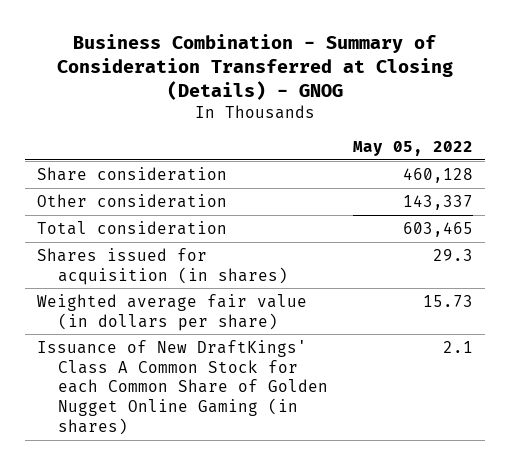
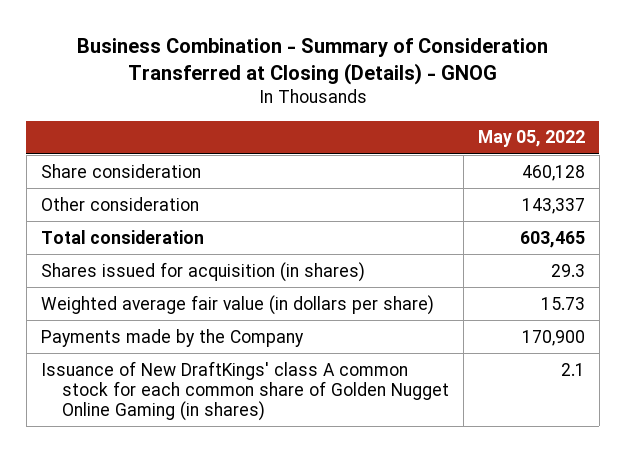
- Issuance of New DraftKings' Class A Common Stock for each Common Share of Golden Nugget Online Gaming (in shares) | 2.1
+ Payments made by the Company | 170,900
+ Issuance of New DraftKings' class A common stock for each common share of Golden Nugget Online Gaming (in shares) | 2.1

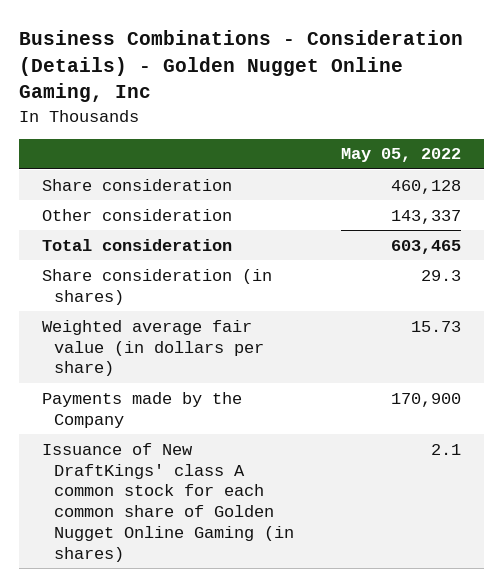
- Business Combination - Summary of Consideration Transferred at Closing (Details) - GNOG
+ Business Combinations - Consideration (Details) - Golden Nugget Online Gaming, Inc
- Shares issued for acquisition (in shares) | 29.3
+ Share consideration (in shares) | 29.3

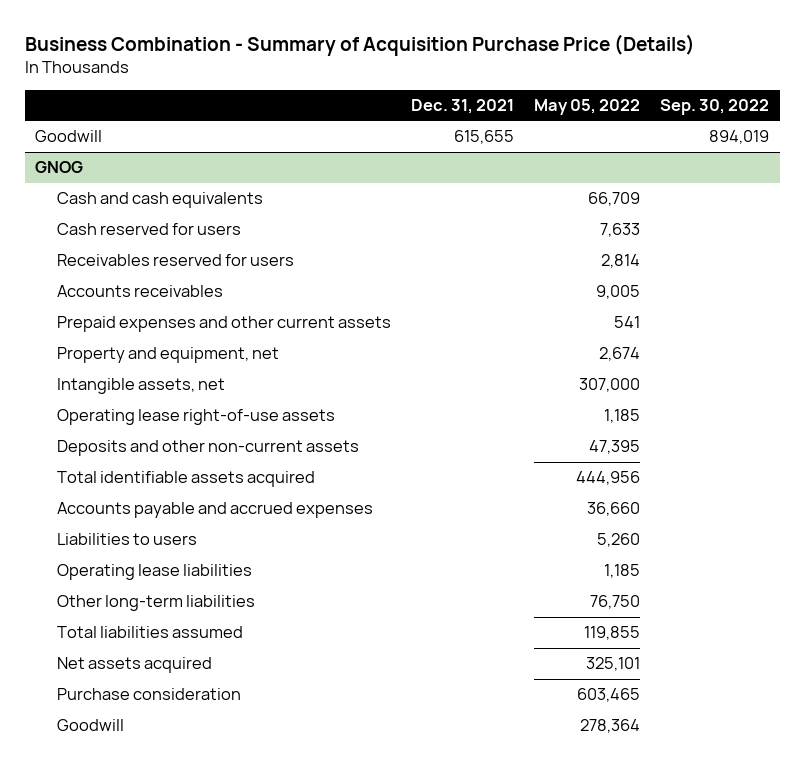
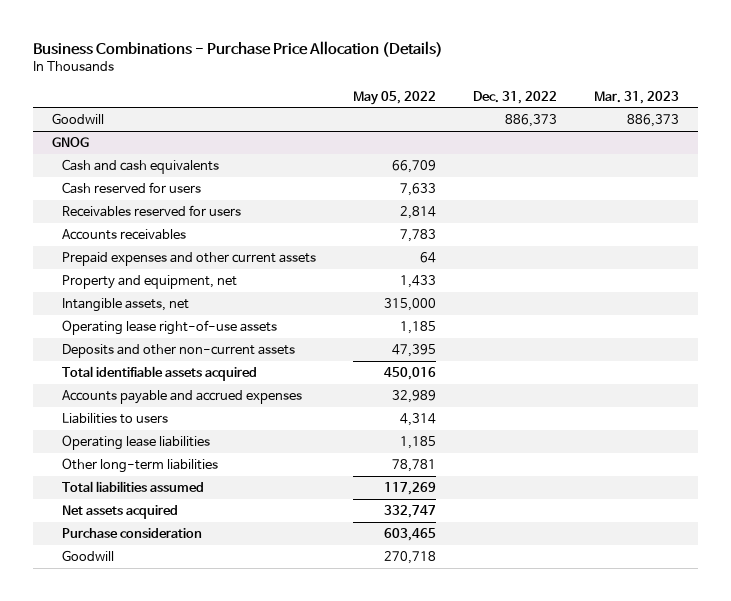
- Business Combination - Summary of Acquisition Purchase Price (Details)
+ Business Combinations - Purchase Price Allocation (Details)
- | Dec. 31, 2021 | May 05, 2022 | Sep. 30, 2022
+ | May 05, 2022 | Dec. 31, 2022 | Mar. 31, 2023
@ GNOG
- Accounts receivables | | 9,005 |
- Prepaid expenses and other current assets | | 541 |
- Property and equipment, net | | 2,674 |
- Intangible assets, net | | 307,000 |
+ Accounts receivables | 7,783 | |
+ Prepaid expenses and other current assets | 64 | |
+ Property and equipment, net | 1,433 | |
+ Intangible assets, net | 315,000 | |
- Total identifiable assets acquired | | 444,956 |
- Accounts payable and accrued expenses | | 36,660 |
- Liabilities to users | | 5,260 |
+ Total identifiable assets acquired | 450,016 | |
+ Accounts payable and accrued expenses | 32,989 | |
+ Liabilities to users | 4,314 | |
- Other long-term liabilities | | 76,750 |
- Total liabilities assumed | | 119,855 |
- Net assets acquired | | 325,101 |
+ Other long-term liabilities | 78,781 | |
+ Total liabilities assumed | 117,269 | |
+ Net assets acquired | 332,747 | |
- Goodwill | | 278,364 |
+ Goodwill | 270,718 | |

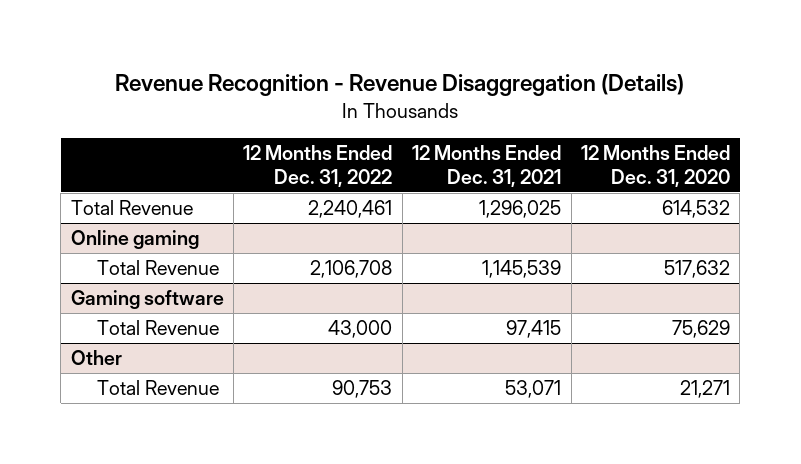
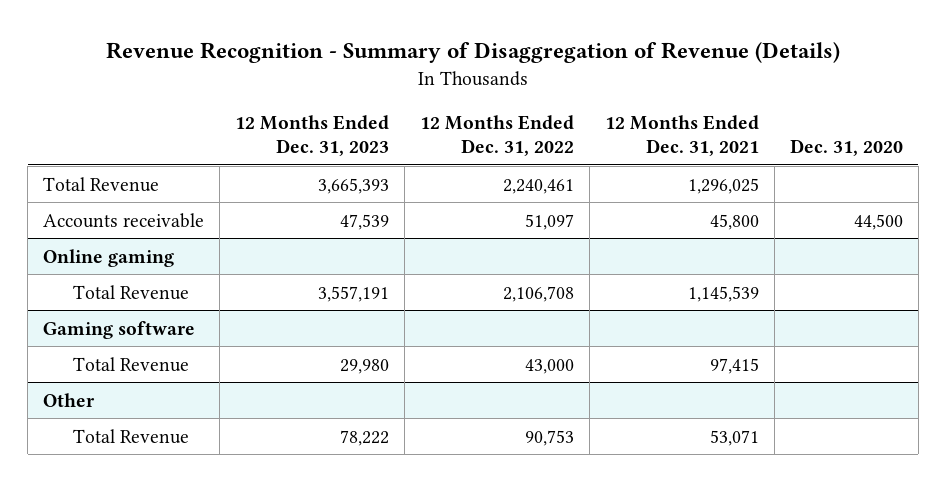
- Revenue Recognition - Revenue Disaggregation (Details)
+ Revenue Recognition - Summary of Disaggregation of Revenue (Details)
- | 12 Months Ended Dec. 31, 2022 | 12 Months Ended Dec. 31, 2021 | 12 Months Ended Dec. 31, 2020
+ | 12 Months Ended Dec. 31, 2023 | 12 Months Ended Dec. 31, 2022 | 12 Months Ended Dec. 31, 2021 | Dec. 31, 2020
+ Accounts receivable | 47,539 | 51,097 | 45,800 | 44,500

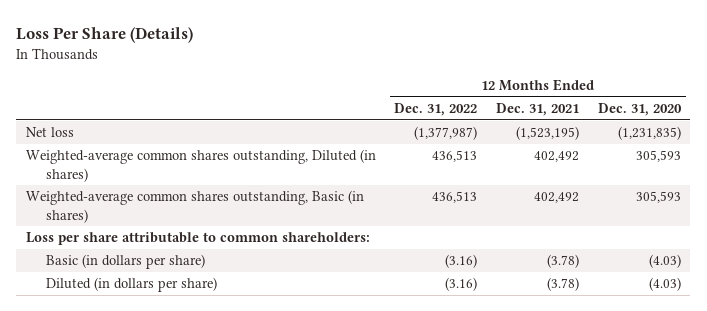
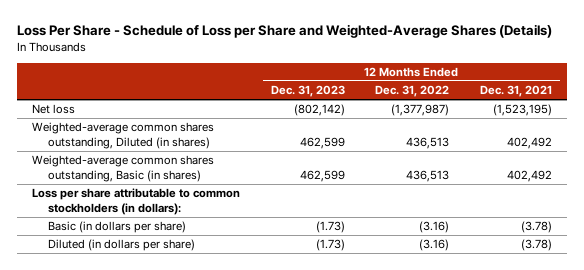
- Loss Per Share (Details)
+ Loss Per Share - Schedule of Loss per Share and Weighted-Average Shares (Details)
- | 12 Months Ended Dec. 31, 2022 | 12 Months Ended Dec. 31, 2021 | 12 Months Ended Dec. 31, 2020
+ | 12 Months Ended Dec. 31, 2023 | 12 Months Ended Dec. 31, 2022 | 12 Months Ended Dec. 31, 2021
- Loss per share attributable to common shareholders:
+ Loss per share attributable to common stockholders (in dollars):

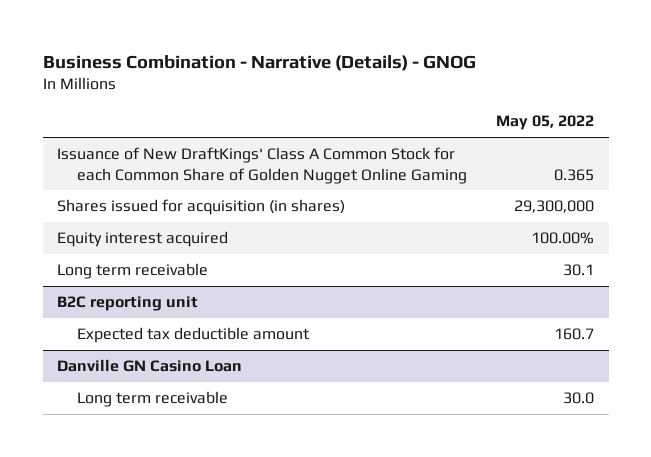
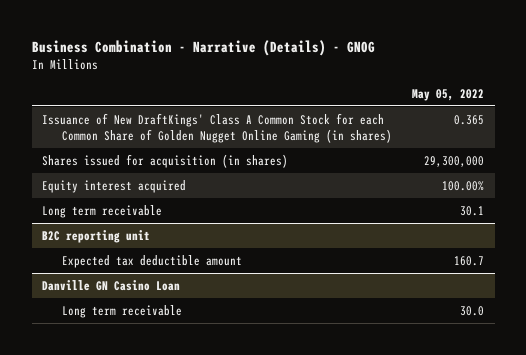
- Issuance of New DraftKings' Class A Common Stock for each Common Share of Golden Nugget Online Gaming | 0.365
+ Issuance of New DraftKings' Class A Common Stock for each Common Share of Golden Nugget Online Gaming (in shares) | 0.365

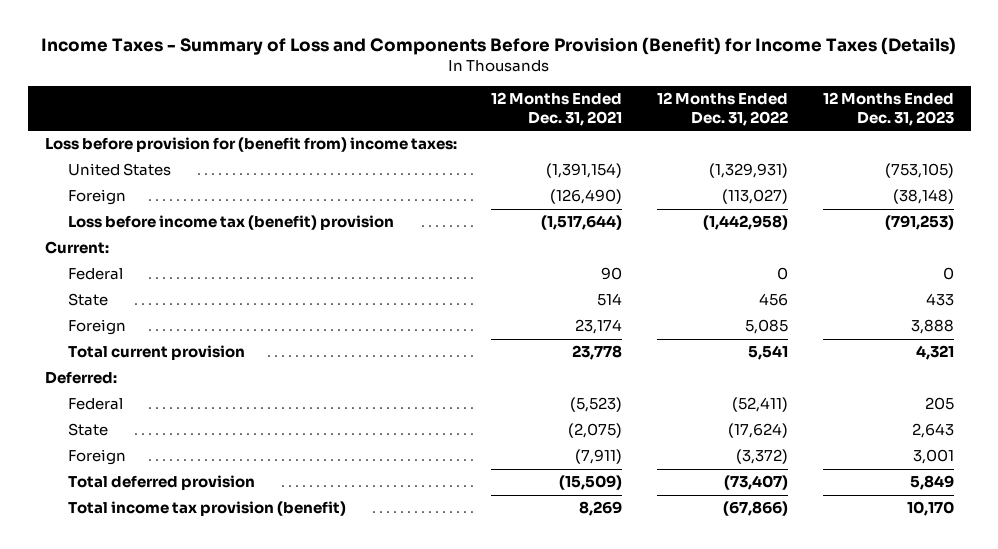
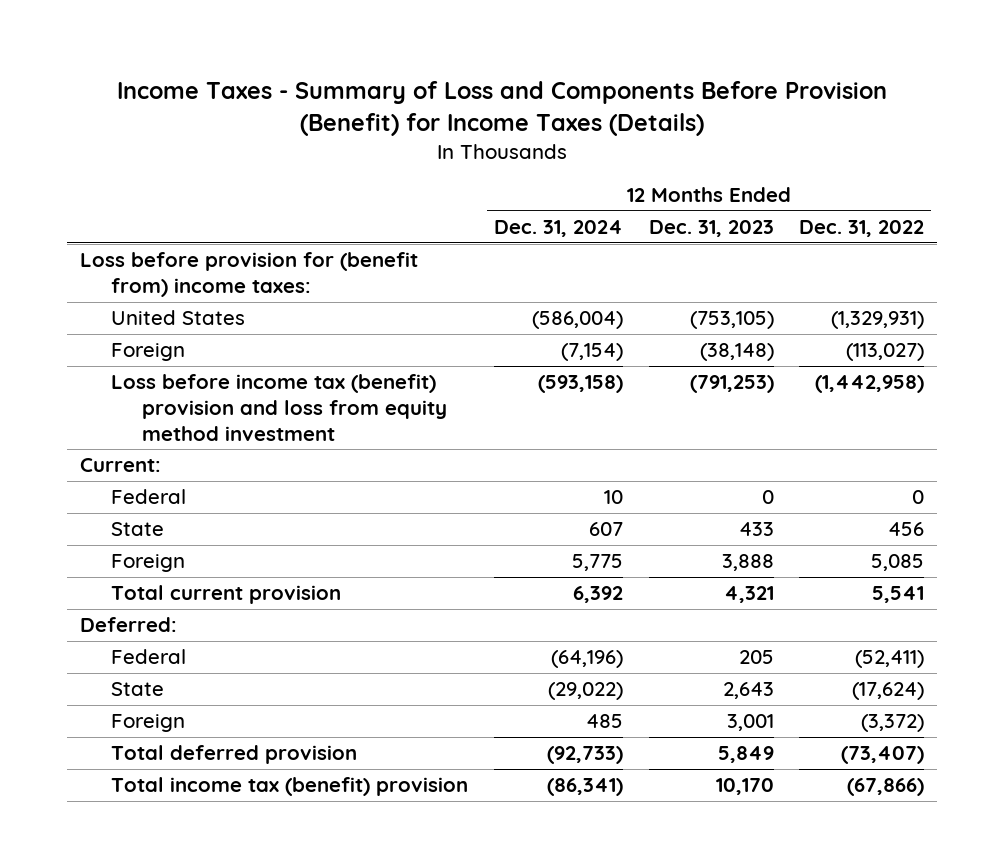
- | 12 Months Ended Dec. 31, 2021 | 12 Months Ended Dec. 31, 2022 | 12 Months Ended Dec. 31, 2023
+ | 12 Months Ended Dec. 31, 2024 | 12 Months Ended Dec. 31, 2023 | 12 Months Ended Dec. 31, 2022
- Loss before income tax (benefit) provision | (1,517,644) | (1,442,958) | (791,253)
+ Loss before income tax (benefit) provision and loss from equity method investment | (593,158) | (791,253) | (1,442,958)
- Total income tax provision (benefit) | 8,269 | (67,866) | 10,170
+ Total income tax (benefit) provision | (86,341) | 10,170 | (67,866)

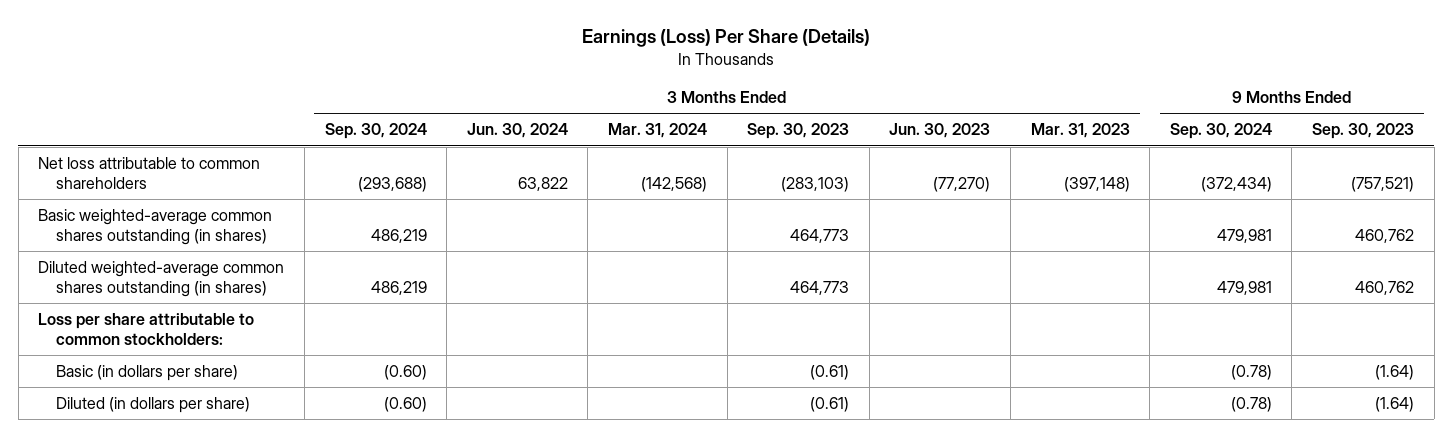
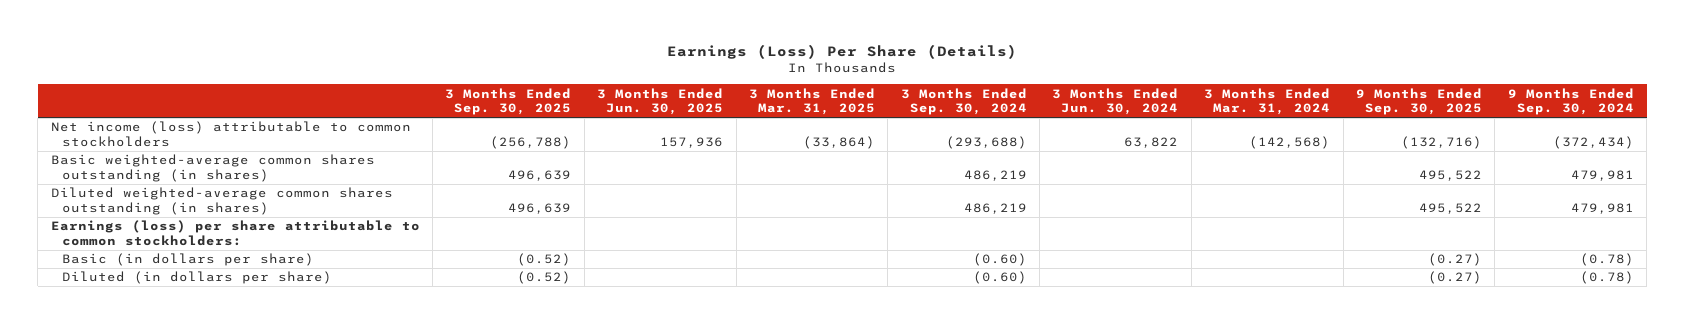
- | 3 Months Ended Sep. 30, 2024 | 3 Months Ended Jun. 30, 2024 | 3 Months Ended Mar. 31, 2024 | 3 Months Ended Sep. 30, 2023 | 3 Months Ended Jun. 30, 2023 | 3 Months Ended Mar. 31, 2023 | 9 Months Ended Sep. 30, 2024 | 9 Months Ended Sep. 30, 2023
+ | 3 Months Ended Sep. 30, 2025 | 3 Months Ended Jun. 30, 2025 | 3 Months Ended Mar. 31, 2025 | 3 Months Ended Sep. 30, 2024 | 3 Months Ended Jun. 30, 2024 | 3 Months Ended Mar. 31, 2024 | 9 Months Ended Sep. 30, 2025 | 9 Months Ended Sep. 30, 2024
- Net loss attributable to common shareholders | (293,688) | 63,822 | (142,568) | (283,103) | (77,270) | (397,148) | (372,434) | (757,521)
+ Net income (loss) attributable to common stockholders | (256,788) | 157,936 | (33,864) | (293,688) | 63,822 | (142,568) | (132,716) | (372,434)
- Loss per share attributable to common stockholders:
+ Earnings (loss) per share attributable to common stockholders:

